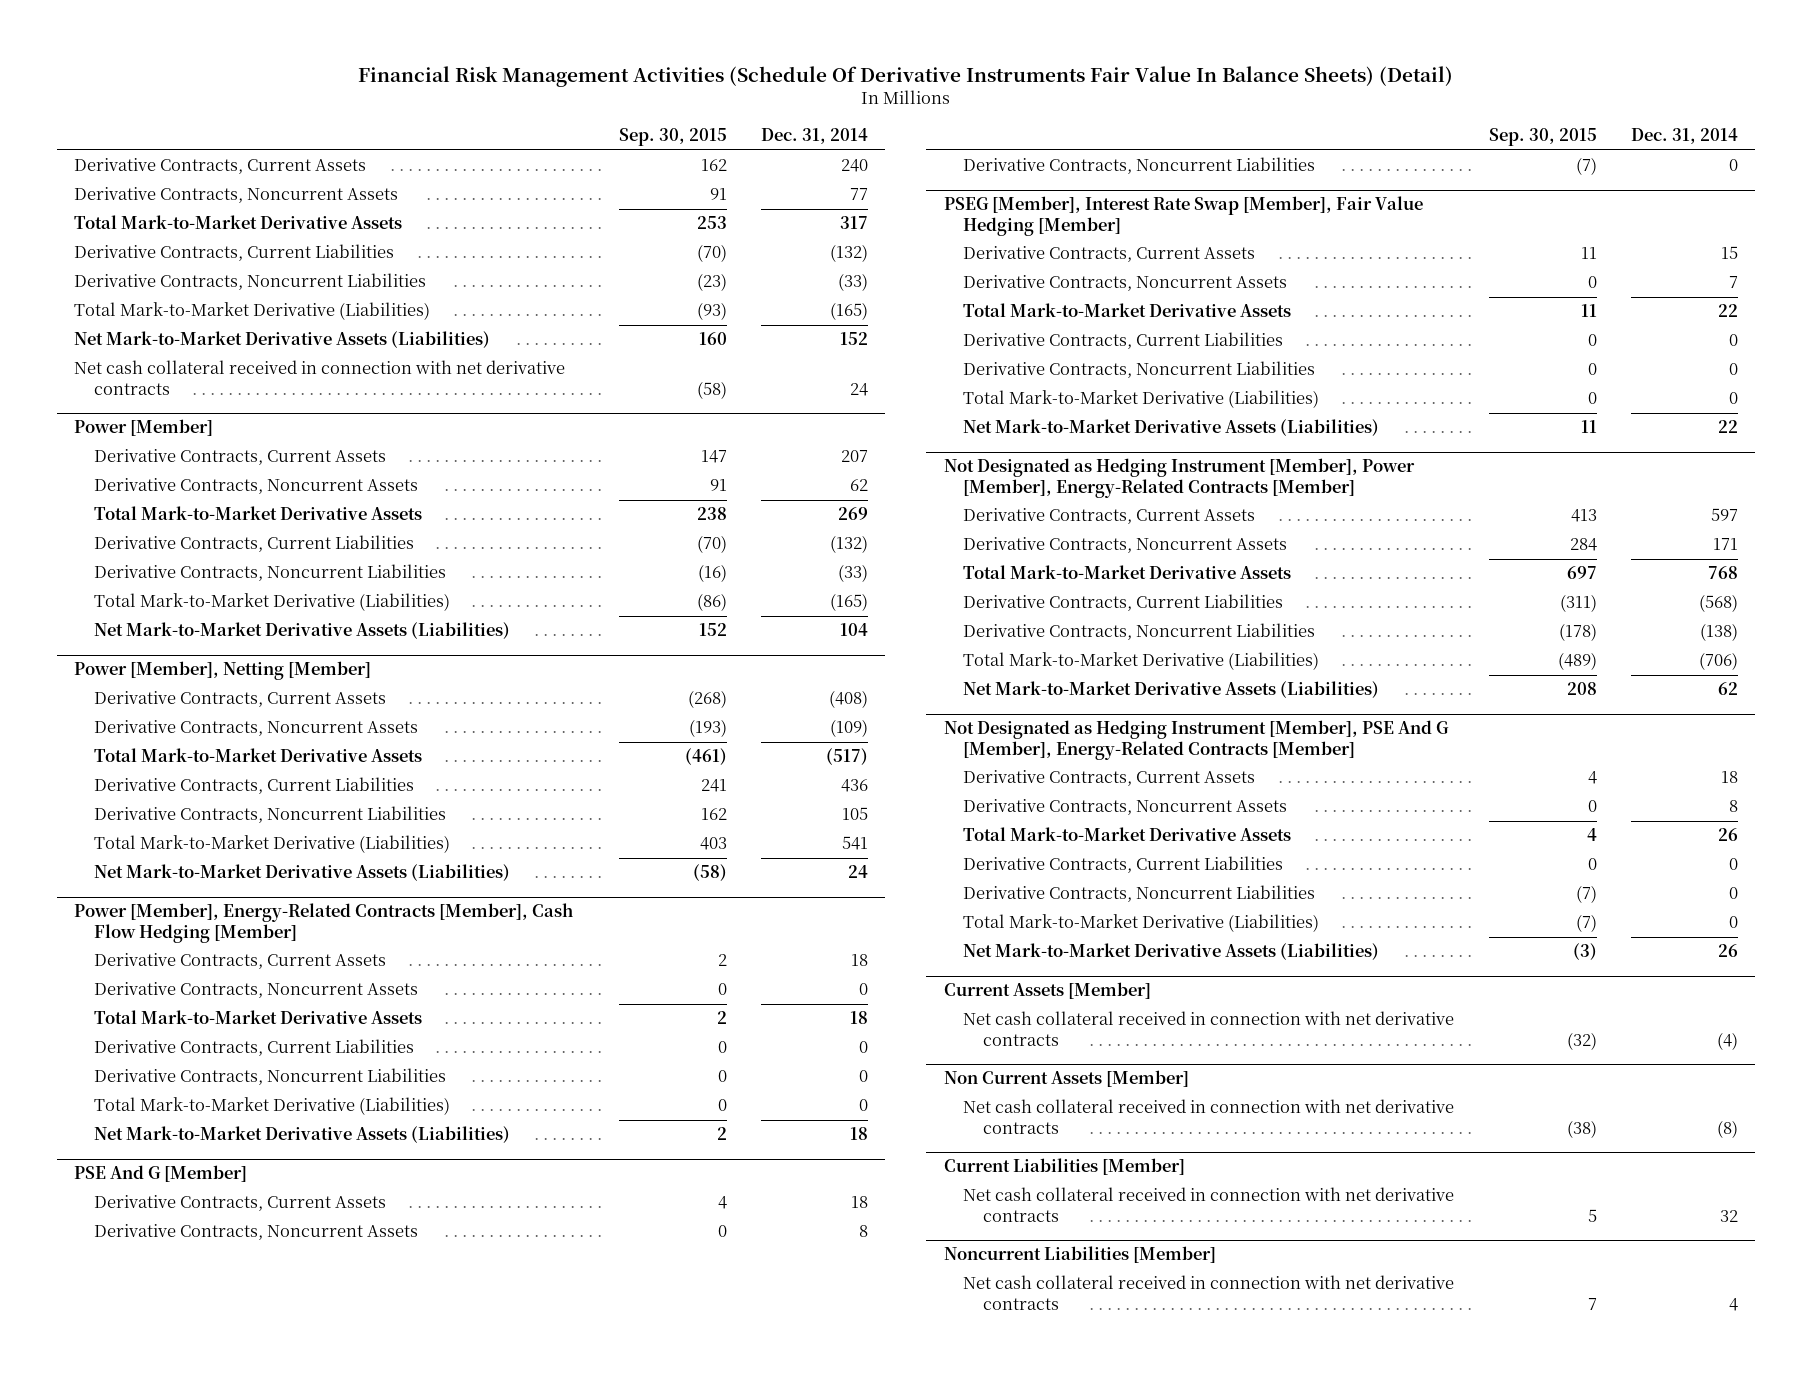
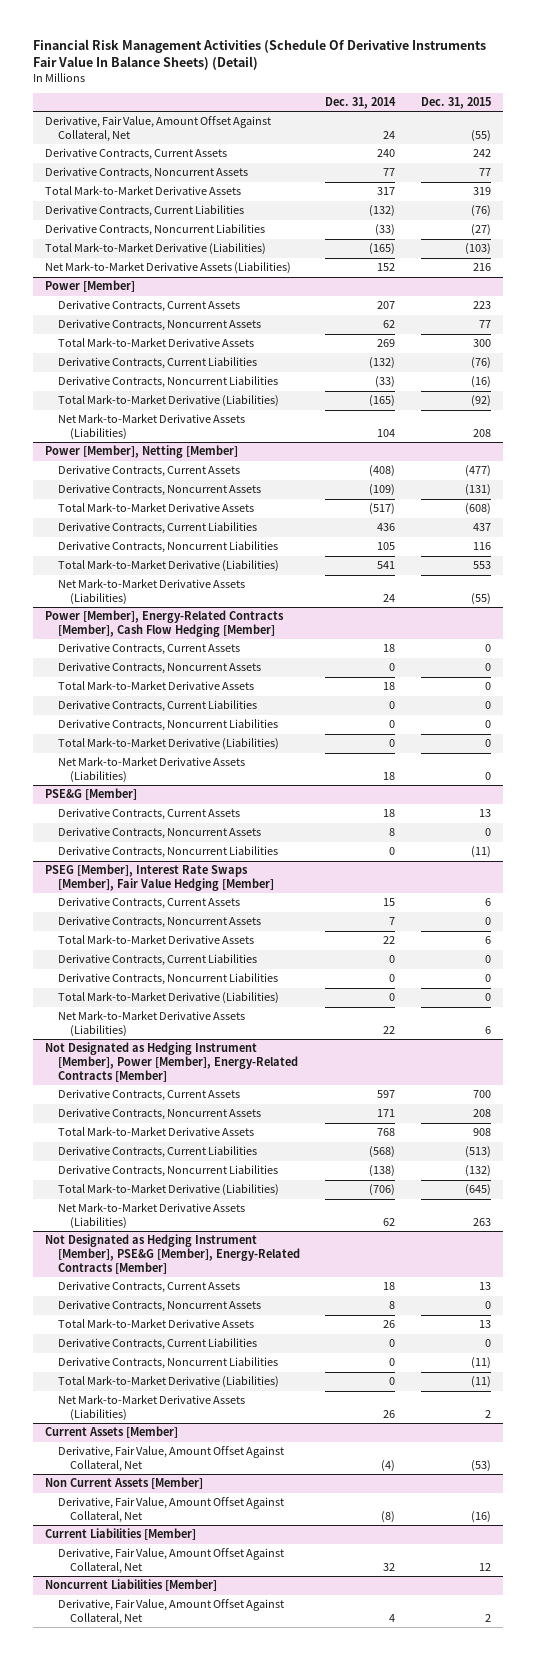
- | Sep. 30, 2015 | Dec. 31, 2014
+ | Dec. 31, 2014 | Dec. 31, 2015
+ Derivative, Fair Value, Amount Offset Against Collateral, Net | 24 | (55)
- Net cash collateral received in connection with net derivative contracts | (58) | 24
- PSE And G [Member]
+ PSE&G [Member]
- PSEG [Member], Interest Rate Swap [Member], Fair Value Hedging [Member]
+ PSEG [Member], Interest Rate Swaps [Member], Fair Value Hedging [Member]
- Not Designated as Hedging Instrument [Member], PSE And G [Member], Energy-Related Contracts [Member]
+ Not Designated as Hedging Instrument [Member], PSE&G [Member], Energy-Related Contracts [Member]
@ Current Assets [Member]
- Net cash collateral received in connection with net derivative contracts | (32) | (4)
+ Derivative, Fair Value, Amount Offset Against Collateral, Net | (4) | (53)
@ Non Current Assets [Member]
- Net cash collateral received in connection with net derivative contracts | (38) | (8)
+ Derivative, Fair Value, Amount Offset Against Collateral, Net | (8) | (16)
@ Current Liabilities [Member]
- Net cash collateral received in connection with net derivative contracts | 5 | 32
+ Derivative, Fair Value, Amount Offset Against Collateral, Net | 32 | 12
@ Noncurrent Liabilities [Member]
- Net cash collateral received in connection with net derivative contracts | 7 | 4
+ Derivative, Fair Value, Amount Offset Against Collateral, Net | 4 | 2

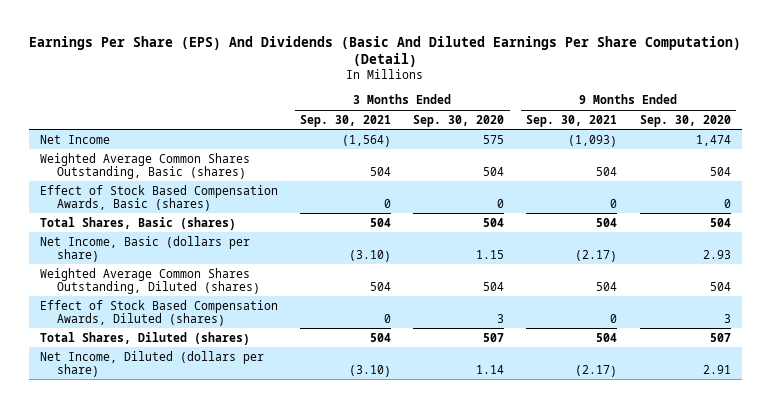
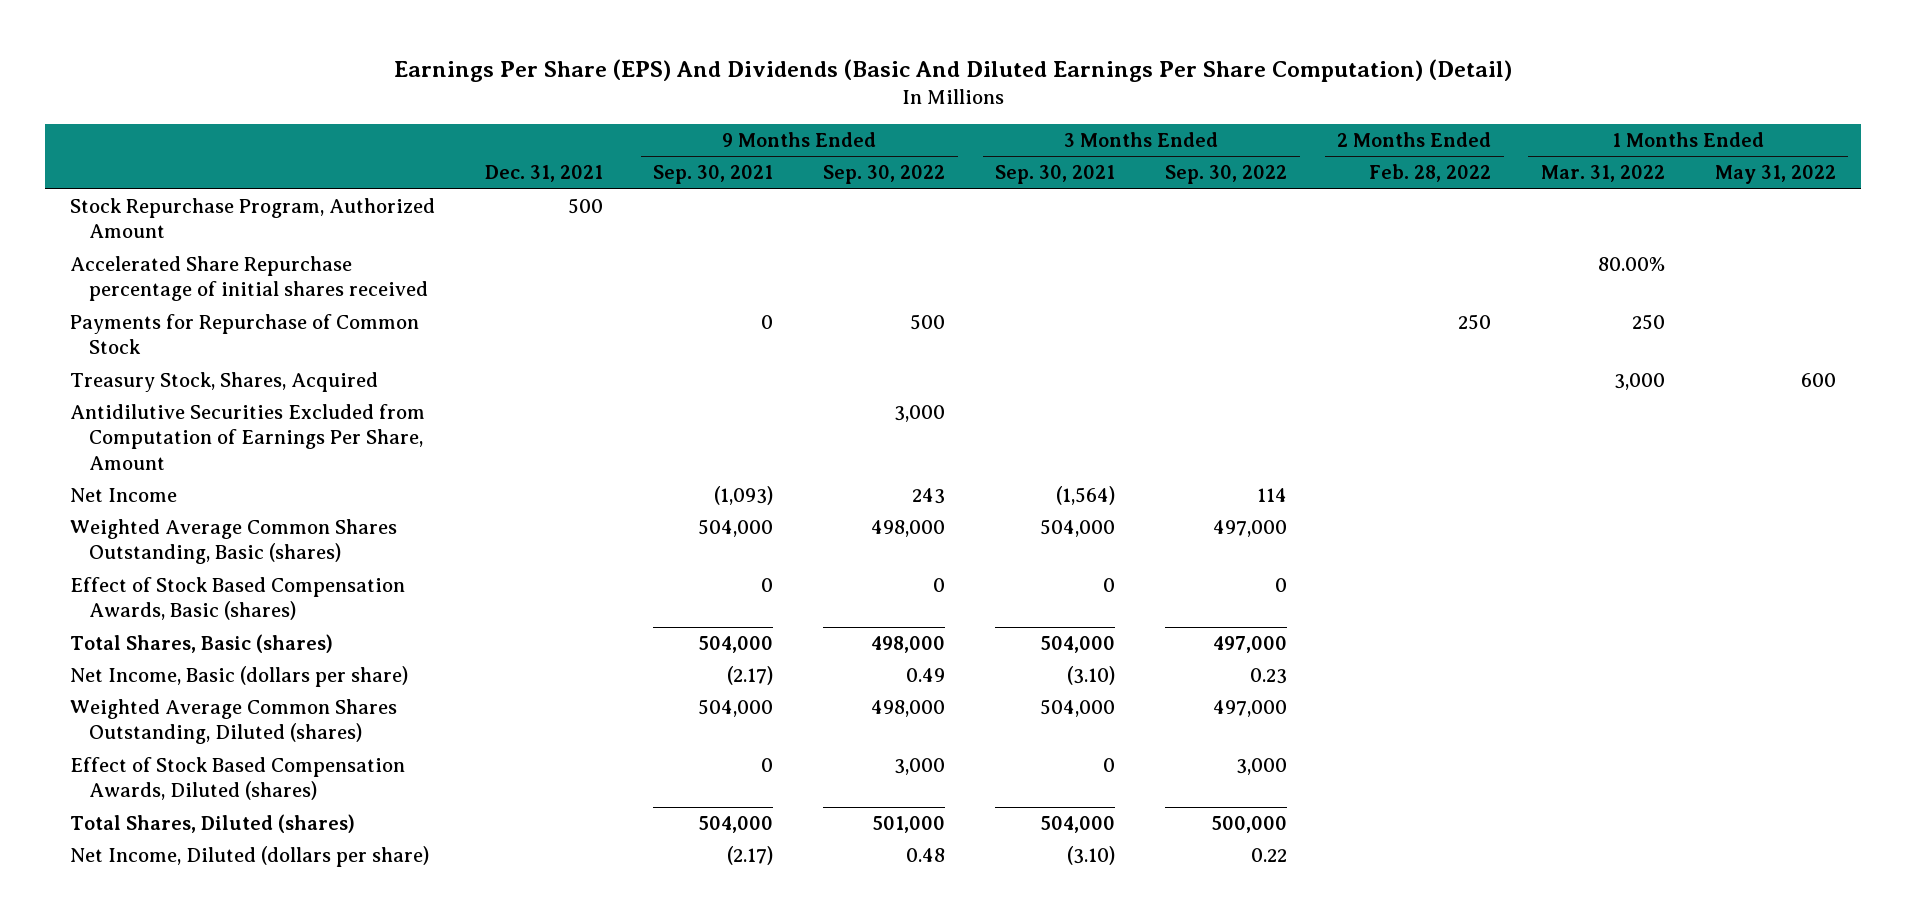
- | 3 Months Ended Sep. 30, 2021 | 3 Months Ended Sep. 30, 2020 | 9 Months Ended Sep. 30, 2021 | 9 Months Ended Sep. 30, 2020
+ | Dec. 31, 2021 | 9 Months Ended Sep. 30, 2021 | 9 Months Ended Sep. 30, 2022 | 3 Months Ended Sep. 30, 2021 | 3 Months Ended Sep. 30, 2022 | 2 Months Ended Feb. 28, 2022 | 1 Months Ended Mar. 31, 2022 | 1 Months Ended May 31, 2022
+ Stock Repurchase Program, Authorized Amount | 500 | | | | | | |
+ Accelerated Share Repurchase percentage of initial shares received | | | | | | | 80.00% |
+ Payments for Repurchase of Common Stock | | 0 | 500 | | | 250 | 250 |
+ Treasury Stock, Shares, Acquired | | | | | | | 3,000 | 600
+ Antidilutive Securities Excluded from Computation of Earnings Per Share, Amount | | | 3,000 | | | | |
- Weighted Average Common Shares Outstanding, Basic (shares) | 504 | 504 | 504 | 504
+ Weighted Average Common Shares Outstanding, Basic (shares) | | 504,000 | 498,000 | 504,000 | 497,000 | | |
- Total Shares, Basic (shares) | 504 | 504 | 504 | 504
+ Total Shares, Basic (shares) | | 504,000 | 498,000 | 504,000 | 497,000 | | |
- Weighted Average Common Shares Outstanding, Diluted (shares) | 504 | 504 | 504 | 504
+ Weighted Average Common Shares Outstanding, Diluted (shares) | | 504,000 | 498,000 | 504,000 | 497,000 | | |
- Total Shares, Diluted (shares) | 504 | 507 | 504 | 507
+ Total Shares, Diluted (shares) | | 504,000 | 501,000 | 504,000 | 500,000 | | |

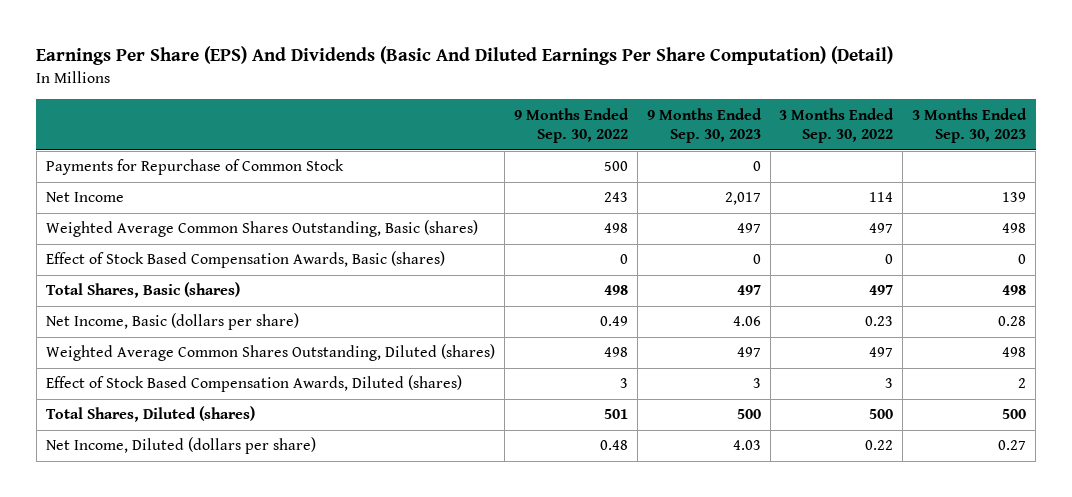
- | Dec. 31, 2021 | 9 Months Ended Sep. 30, 2021 | 9 Months Ended Sep. 30, 2022 | 3 Months Ended Sep. 30, 2021 | 3 Months Ended Sep. 30, 2022 | 2 Months Ended Feb. 28, 2022 | 1 Months Ended Mar. 31, 2022 | 1 Months Ended May 31, 2022
+ | 9 Months Ended Sep. 30, 2022 | 9 Months Ended Sep. 30, 2023 | 3 Months Ended Sep. 30, 2022 | 3 Months Ended Sep. 30, 2023
- Stock Repurchase Program, Authorized Amount | 500 | | | | | | |
- Accelerated Share Repurchase percentage of initial shares received | | | | | | | 80.00% |
- Treasury Stock, Shares, Acquired | | | | | | | 3,000 | 600
- Antidilutive Securities Excluded from Computation of Earnings Per Share, Amount | | | 3,000 | | | | |
- Weighted Average Common Shares Outstanding, Basic (shares) | | 504,000 | 498,000 | 504,000 | 497,000 | | |
+ Weighted Average Common Shares Outstanding, Basic (shares) | 498 | 497 | 497 | 498
- Total Shares, Basic (shares) | | 504,000 | 498,000 | 504,000 | 497,000 | | |
+ Total Shares, Basic (shares) | 498 | 497 | 497 | 498
- Weighted Average Common Shares Outstanding, Diluted (shares) | | 504,000 | 498,000 | 504,000 | 497,000 | | |
- Effect of Stock Based Compensation Awards, Diluted (shares) | | 0 | 3,000 | 0 | 3,000 | | |
- Total Shares, Diluted (shares) | | 504,000 | 501,000 | 504,000 | 500,000 | | |
+ Weighted Average Common Shares Outstanding, Diluted (shares) | 498 | 497 | 497 | 498
+ Effect of Stock Based Compensation Awards, Diluted (shares) | 3 | 3 | 3 | 2
+ Total Shares, Diluted (shares) | 501 | 500 | 500 | 500

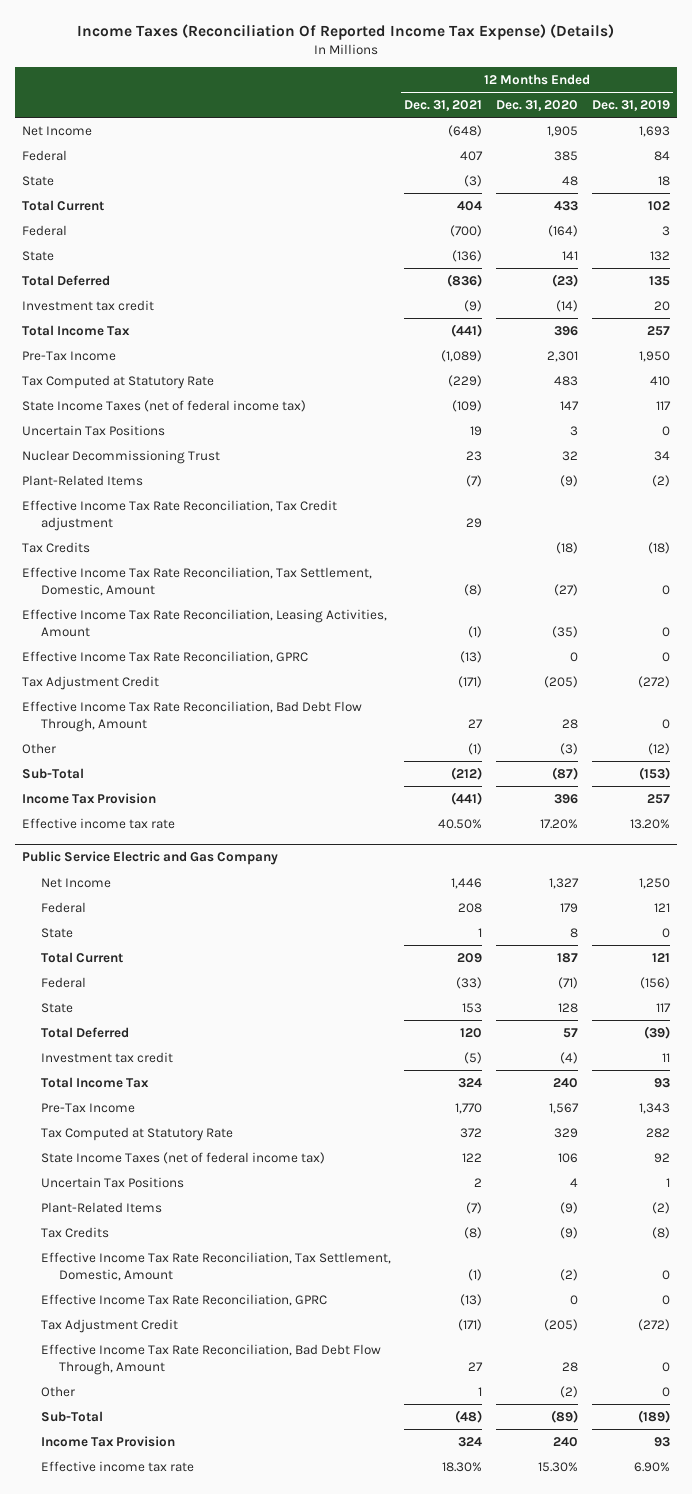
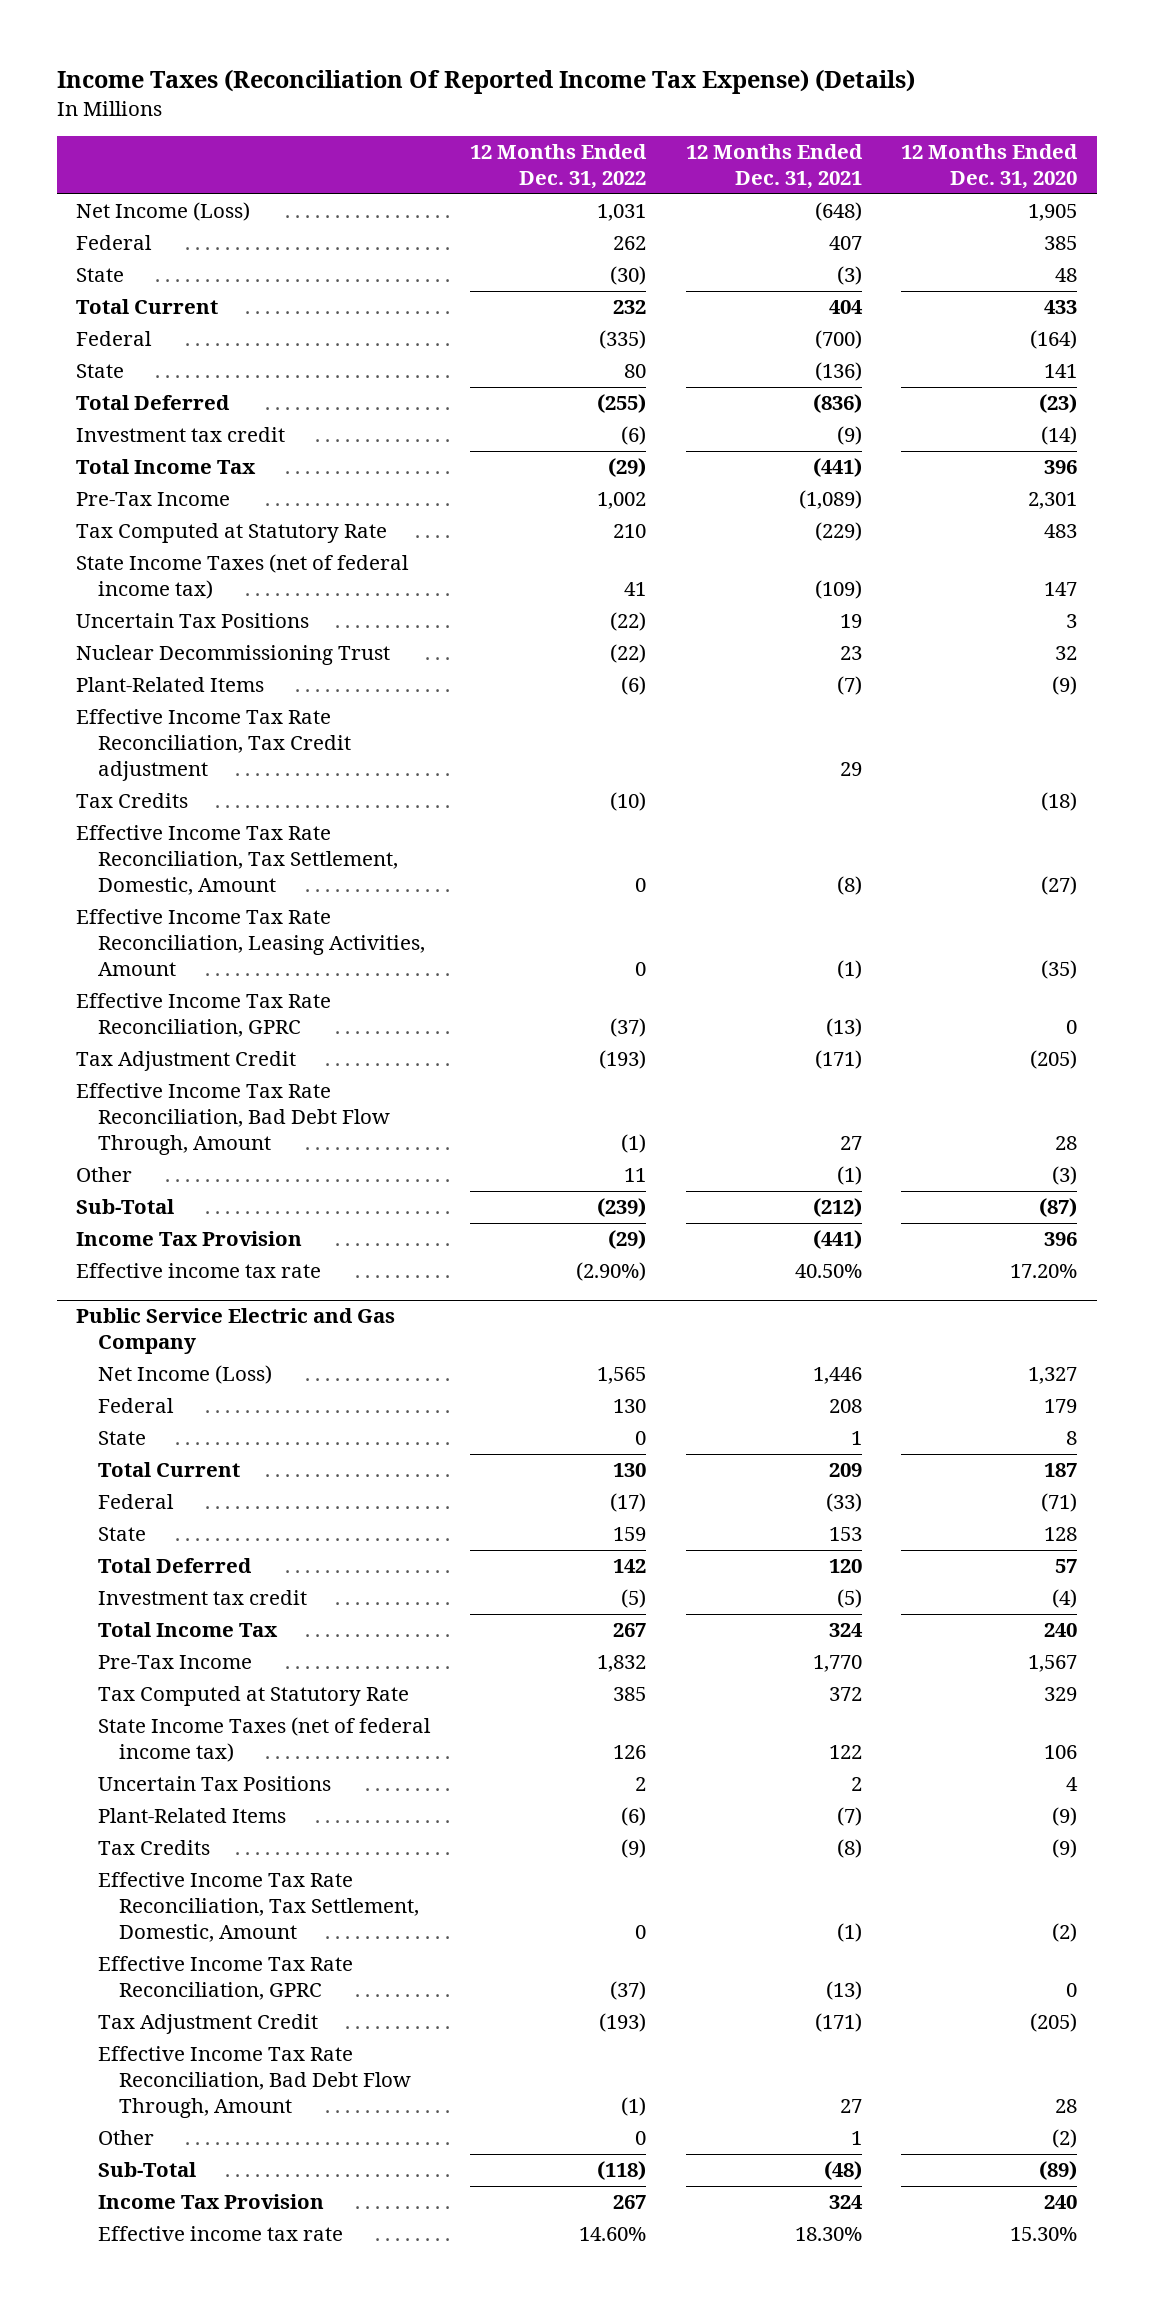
- | 12 Months Ended Dec. 31, 2021 | 12 Months Ended Dec. 31, 2020 | 12 Months Ended Dec. 31, 2019
+ | 12 Months Ended Dec. 31, 2022 | 12 Months Ended Dec. 31, 2021 | 12 Months Ended Dec. 31, 2020
- Net Income | (648) | 1,905 | 1,693
+ Net Income (Loss) | 1,031 | (648) | 1,905
@ Public Service Electric and Gas Company
- Net Income | 1,446 | 1,327 | 1,250
+ Net Income (Loss) | 1,565 | 1,446 | 1,327

